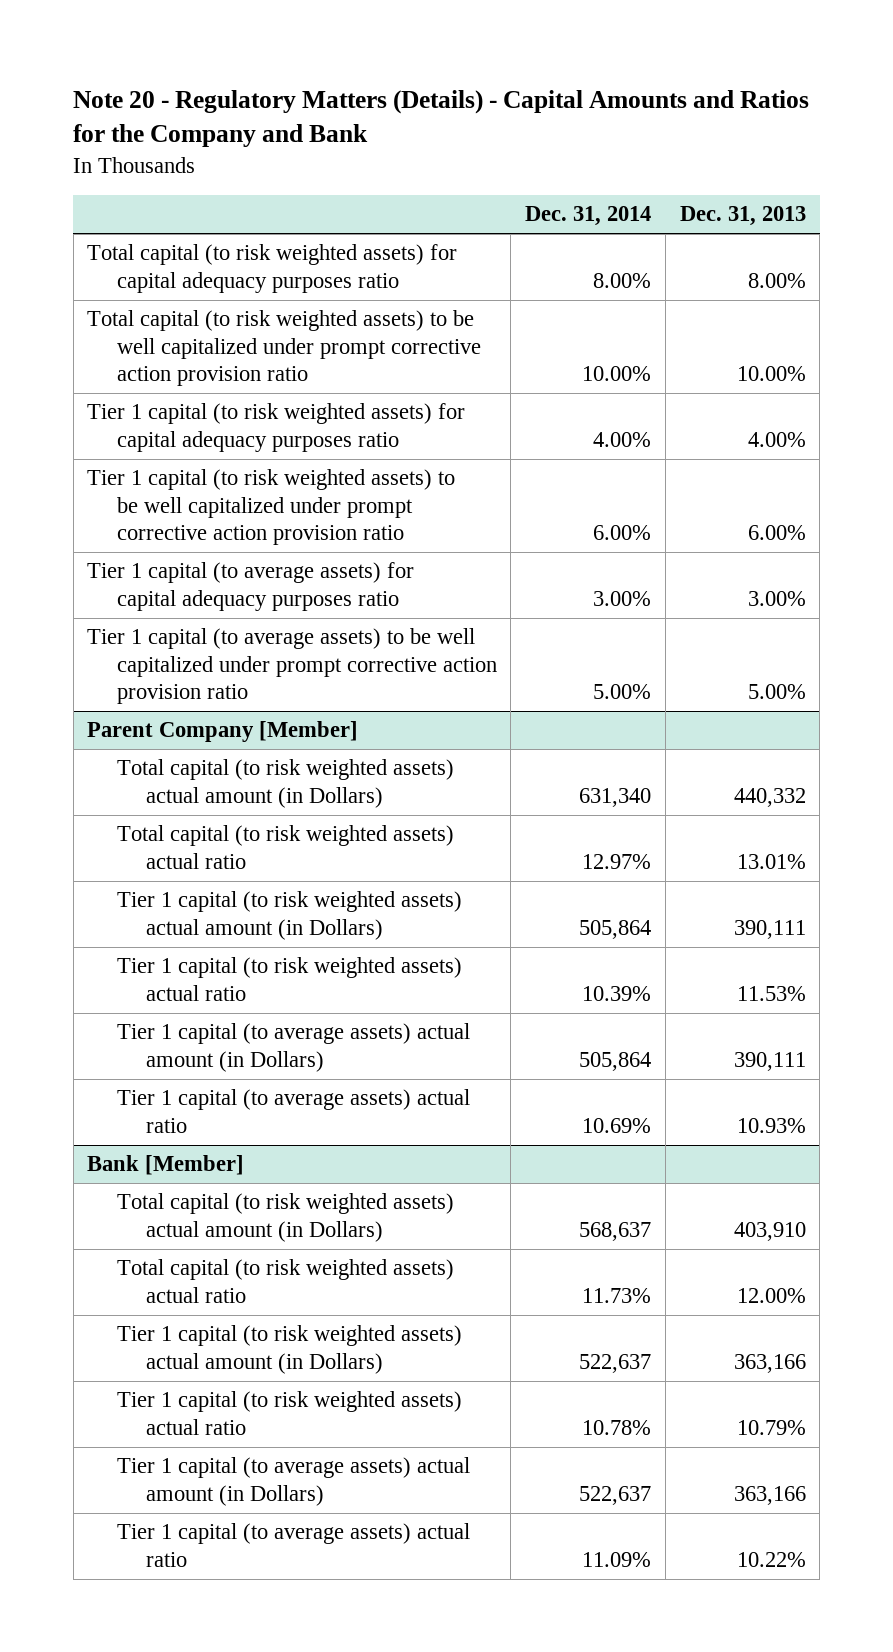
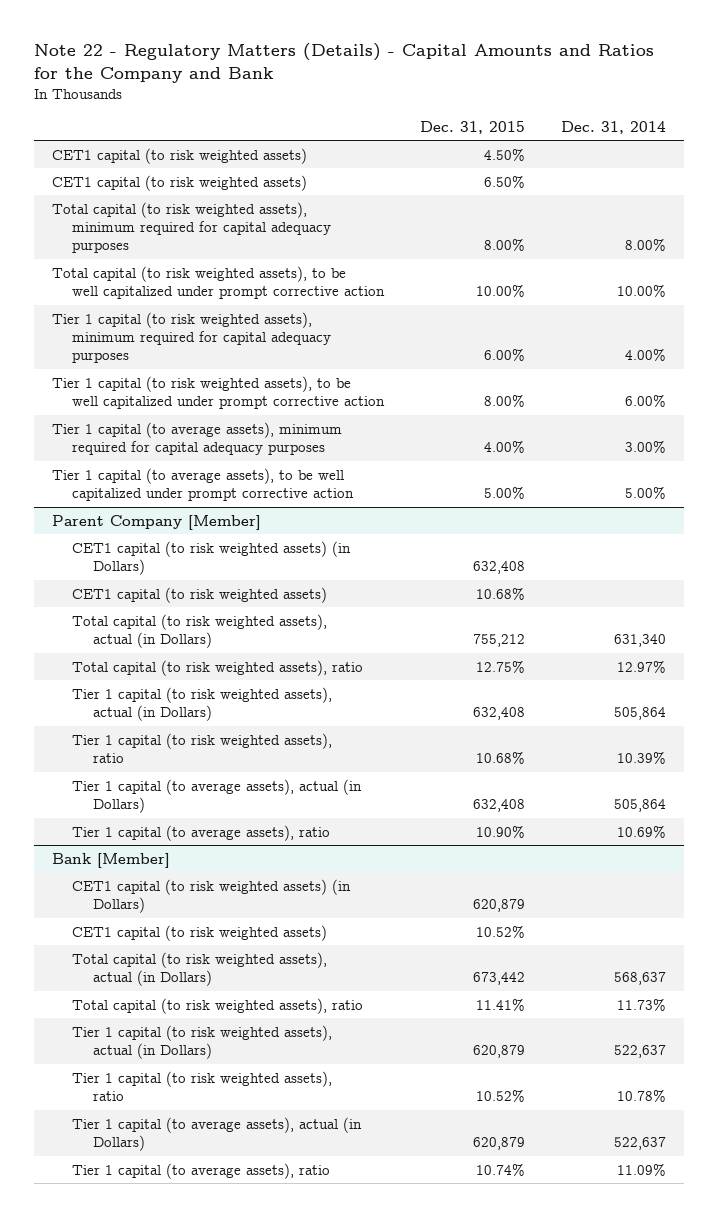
- Note 20 - Regulatory Matters (Details) - Capital Amounts and Ratios for the Company and Bank
+ Note 22 - Regulatory Matters (Details) - Capital Amounts and Ratios for the Company and Bank
- | Dec. 31, 2014 | Dec. 31, 2013
+ | Dec. 31, 2015 | Dec. 31, 2014
- Total capital (to risk weighted assets) for capital adequacy purposes ratio | 8.00% | 8.00%
- Total capital (to risk weighted assets) to be well capitalized under prompt corrective action provision ratio | 10.00% | 10.00%
- Tier 1 capital (to risk weighted assets) for capital adequacy purposes ratio | 4.00% | 4.00%
- Tier 1 capital (to risk weighted assets) to be well capitalized under prompt corrective action provision ratio | 6.00% | 6.00%
- Tier 1 capital (to average assets) for capital adequacy purposes ratio | 3.00% | 3.00%
- Tier 1 capital (to average assets) to be well capitalized under prompt corrective action provision ratio | 5.00% | 5.00%
+ CET1 capital (to risk weighted assets) | 4.50% |
+ CET1 capital (to risk weighted assets) | 6.50% |
+ Total capital (to risk weighted assets), minimum required for capital adequacy purposes | 8.00% | 8.00%
+ Total capital (to risk weighted assets), to be well capitalized under prompt corrective action | 10.00% | 10.00%
+ Tier 1 capital (to risk weighted assets), minimum required for capital adequacy purposes | 6.00% | 4.00%
+ Tier 1 capital (to risk weighted assets), to be well capitalized under prompt corrective action | 8.00% | 6.00%
+ Tier 1 capital (to average assets), minimum required for capital adequacy purposes | 4.00% | 3.00%
+ Tier 1 capital (to average assets), to be well capitalized under prompt corrective action | 5.00% | 5.00%
@ Parent Company [Member]
- Total capital (to risk weighted assets) actual amount (in Dollars) | 631,340 | 440,332
- Total capital (to risk weighted assets) actual ratio | 12.97% | 13.01%
- Tier 1 capital (to risk weighted assets) actual amount (in Dollars) | 505,864 | 390,111
- Tier 1 capital (to risk weighted assets) actual ratio | 10.39% | 11.53%
- Tier 1 capital (to average assets) actual amount (in Dollars) | 505,864 | 390,111
- Tier 1 capital (to average assets) actual ratio | 10.69% | 10.93%
+ CET1 capital (to risk weighted assets) (in Dollars) | 632,408 |
+ CET1 capital (to risk weighted assets) | 10.68% |
+ Total capital (to risk weighted assets), actual (in Dollars) | 755,212 | 631,340
+ Total capital (to risk weighted assets), ratio | 12.75% | 12.97%
+ Tier 1 capital (to risk weighted assets), actual (in Dollars) | 632,408 | 505,864
+ Tier 1 capital (to risk weighted assets), ratio | 10.68% | 10.39%
+ Tier 1 capital (to average assets), actual (in Dollars) | 632,408 | 505,864
+ Tier 1 capital (to average assets), ratio | 10.90% | 10.69%
@ Bank [Member]
- Total capital (to risk weighted assets) actual amount (in Dollars) | 568,637 | 403,910
- Total capital (to risk weighted assets) actual ratio | 11.73% | 12.00%
- Tier 1 capital (to risk weighted assets) actual amount (in Dollars) | 522,637 | 363,166
- Tier 1 capital (to risk weighted assets) actual ratio | 10.78% | 10.79%
- Tier 1 capital (to average assets) actual amount (in Dollars) | 522,637 | 363,166
- Tier 1 capital (to average assets) actual ratio | 11.09% | 10.22%
+ CET1 capital (to risk weighted assets) (in Dollars) | 620,879 |
+ CET1 capital (to risk weighted assets) | 10.52% |
+ Total capital (to risk weighted assets), actual (in Dollars) | 673,442 | 568,637
+ Total capital (to risk weighted assets), ratio | 11.41% | 11.73%
+ Tier 1 capital (to risk weighted assets), actual (in Dollars) | 620,879 | 522,637
+ Tier 1 capital (to risk weighted assets), ratio | 10.52% | 10.78%
+ Tier 1 capital (to average assets), actual (in Dollars) | 620,879 | 522,637
+ Tier 1 capital (to average assets), ratio | 10.74% | 11.09%

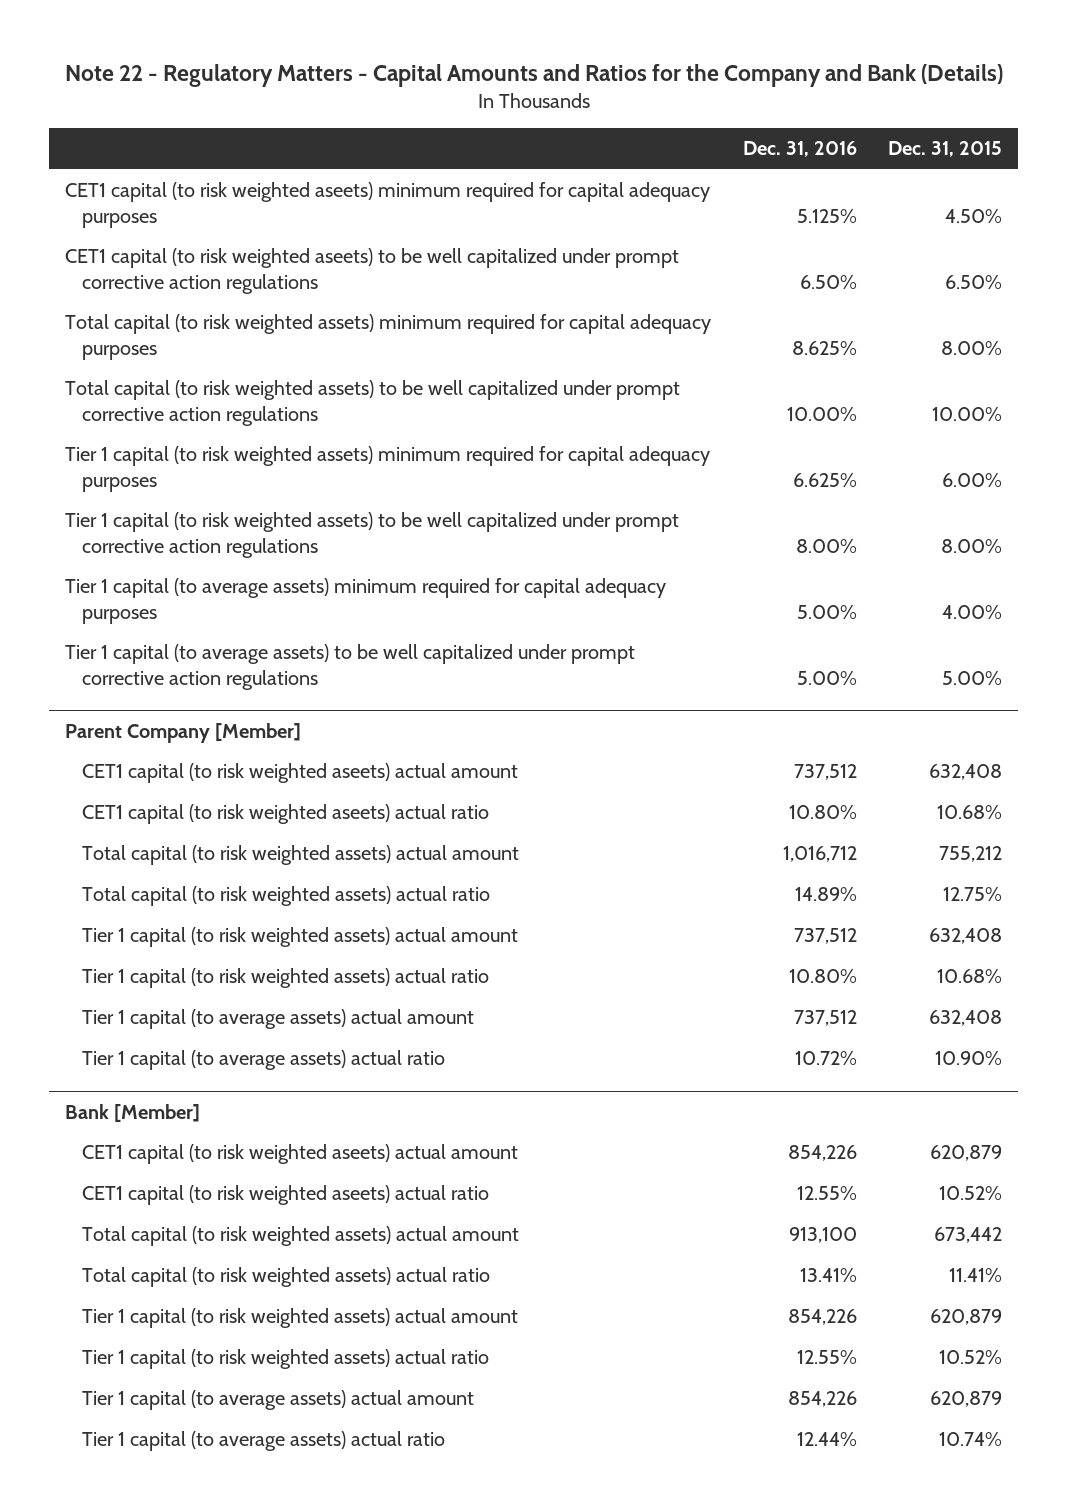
- Note 22 - Regulatory Matters (Details) - Capital Amounts and Ratios for the Company and Bank
+ Note 22 - Regulatory Matters - Capital Amounts and Ratios for the Company and Bank (Details)
- | Dec. 31, 2015 | Dec. 31, 2014
+ | Dec. 31, 2016 | Dec. 31, 2015
- CET1 capital (to risk weighted assets) | 4.50% |
- CET1 capital (to risk weighted assets) | 6.50% |
- Total capital (to risk weighted assets), minimum required for capital adequacy purposes | 8.00% | 8.00%
- Total capital (to risk weighted assets), to be well capitalized under prompt corrective action | 10.00% | 10.00%
- Tier 1 capital (to risk weighted assets), minimum required for capital adequacy purposes | 6.00% | 4.00%
- Tier 1 capital (to risk weighted assets), to be well capitalized under prompt corrective action | 8.00% | 6.00%
- Tier 1 capital (to average assets), minimum required for capital adequacy purposes | 4.00% | 3.00%
- Tier 1 capital (to average assets), to be well capitalized under prompt corrective action | 5.00% | 5.00%
+ CET1 capital (to risk weighted aseets) minimum required for capital adequacy purposes | 5.125% | 4.50%
+ CET1 capital (to risk weighted aseets) to be well capitalized under prompt corrective action regulations | 6.50% | 6.50%
+ Total capital (to risk weighted assets) minimum required for capital adequacy purposes | 8.625% | 8.00%
+ Total capital (to risk weighted assets) to be well capitalized under prompt corrective action regulations | 10.00% | 10.00%
+ Tier 1 capital (to risk weighted assets) minimum required for capital adequacy purposes | 6.625% | 6.00%
+ Tier 1 capital (to risk weighted assets) to be well capitalized under prompt corrective action regulations | 8.00% | 8.00%
+ Tier 1 capital (to average assets) minimum required for capital adequacy purposes | 5.00% | 4.00%
+ Tier 1 capital (to average assets) to be well capitalized under prompt corrective action regulations | 5.00% | 5.00%
@ Parent Company [Member]
- CET1 capital (to risk weighted assets) (in Dollars) | 632,408 |
- CET1 capital (to risk weighted assets) | 10.68% |
- Total capital (to risk weighted assets), actual (in Dollars) | 755,212 | 631,340
- Total capital (to risk weighted assets), ratio | 12.75% | 12.97%
- Tier 1 capital (to risk weighted assets), actual (in Dollars) | 632,408 | 505,864
- Tier 1 capital (to risk weighted assets), ratio | 10.68% | 10.39%
- Tier 1 capital (to average assets), actual (in Dollars) | 632,408 | 505,864
- Tier 1 capital (to average assets), ratio | 10.90% | 10.69%
+ CET1 capital (to risk weighted aseets) actual amount | 737,512 | 632,408
+ CET1 capital (to risk weighted aseets) actual ratio | 10.80% | 10.68%
+ Total capital (to risk weighted assets) actual amount | 1,016,712 | 755,212
+ Total capital (to risk weighted assets) actual ratio | 14.89% | 12.75%
+ Tier 1 capital (to risk weighted assets) actual amount | 737,512 | 632,408
+ Tier 1 capital (to risk weighted assets) actual ratio | 10.80% | 10.68%
+ Tier 1 capital (to average assets) actual amount | 737,512 | 632,408
+ Tier 1 capital (to average assets) actual ratio | 10.72% | 10.90%
@ Bank [Member]
- CET1 capital (to risk weighted assets) (in Dollars) | 620,879 |
- CET1 capital (to risk weighted assets) | 10.52% |
- Total capital (to risk weighted assets), actual (in Dollars) | 673,442 | 568,637
- Total capital (to risk weighted assets), ratio | 11.41% | 11.73%
- Tier 1 capital (to risk weighted assets), actual (in Dollars) | 620,879 | 522,637
- Tier 1 capital (to risk weighted assets), ratio | 10.52% | 10.78%
- Tier 1 capital (to average assets), actual (in Dollars) | 620,879 | 522,637
- Tier 1 capital (to average assets), ratio | 10.74% | 11.09%
+ CET1 capital (to risk weighted aseets) actual amount | 854,226 | 620,879
+ CET1 capital (to risk weighted aseets) actual ratio | 12.55% | 10.52%
+ Total capital (to risk weighted assets) actual amount | 913,100 | 673,442
+ Total capital (to risk weighted assets) actual ratio | 13.41% | 11.41%
+ Tier 1 capital (to risk weighted assets) actual amount | 854,226 | 620,879
+ Tier 1 capital (to risk weighted assets) actual ratio | 12.55% | 10.52%
+ Tier 1 capital (to average assets) actual amount | 854,226 | 620,879
+ Tier 1 capital (to average assets) actual ratio | 12.44% | 10.74%

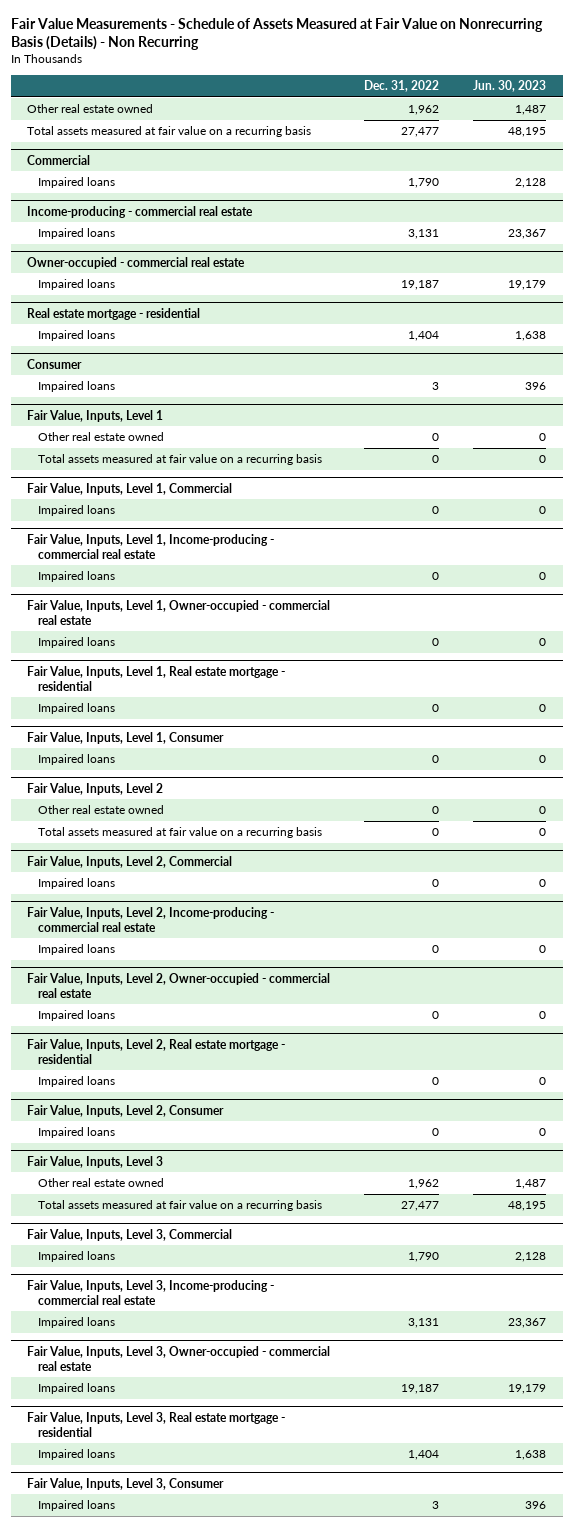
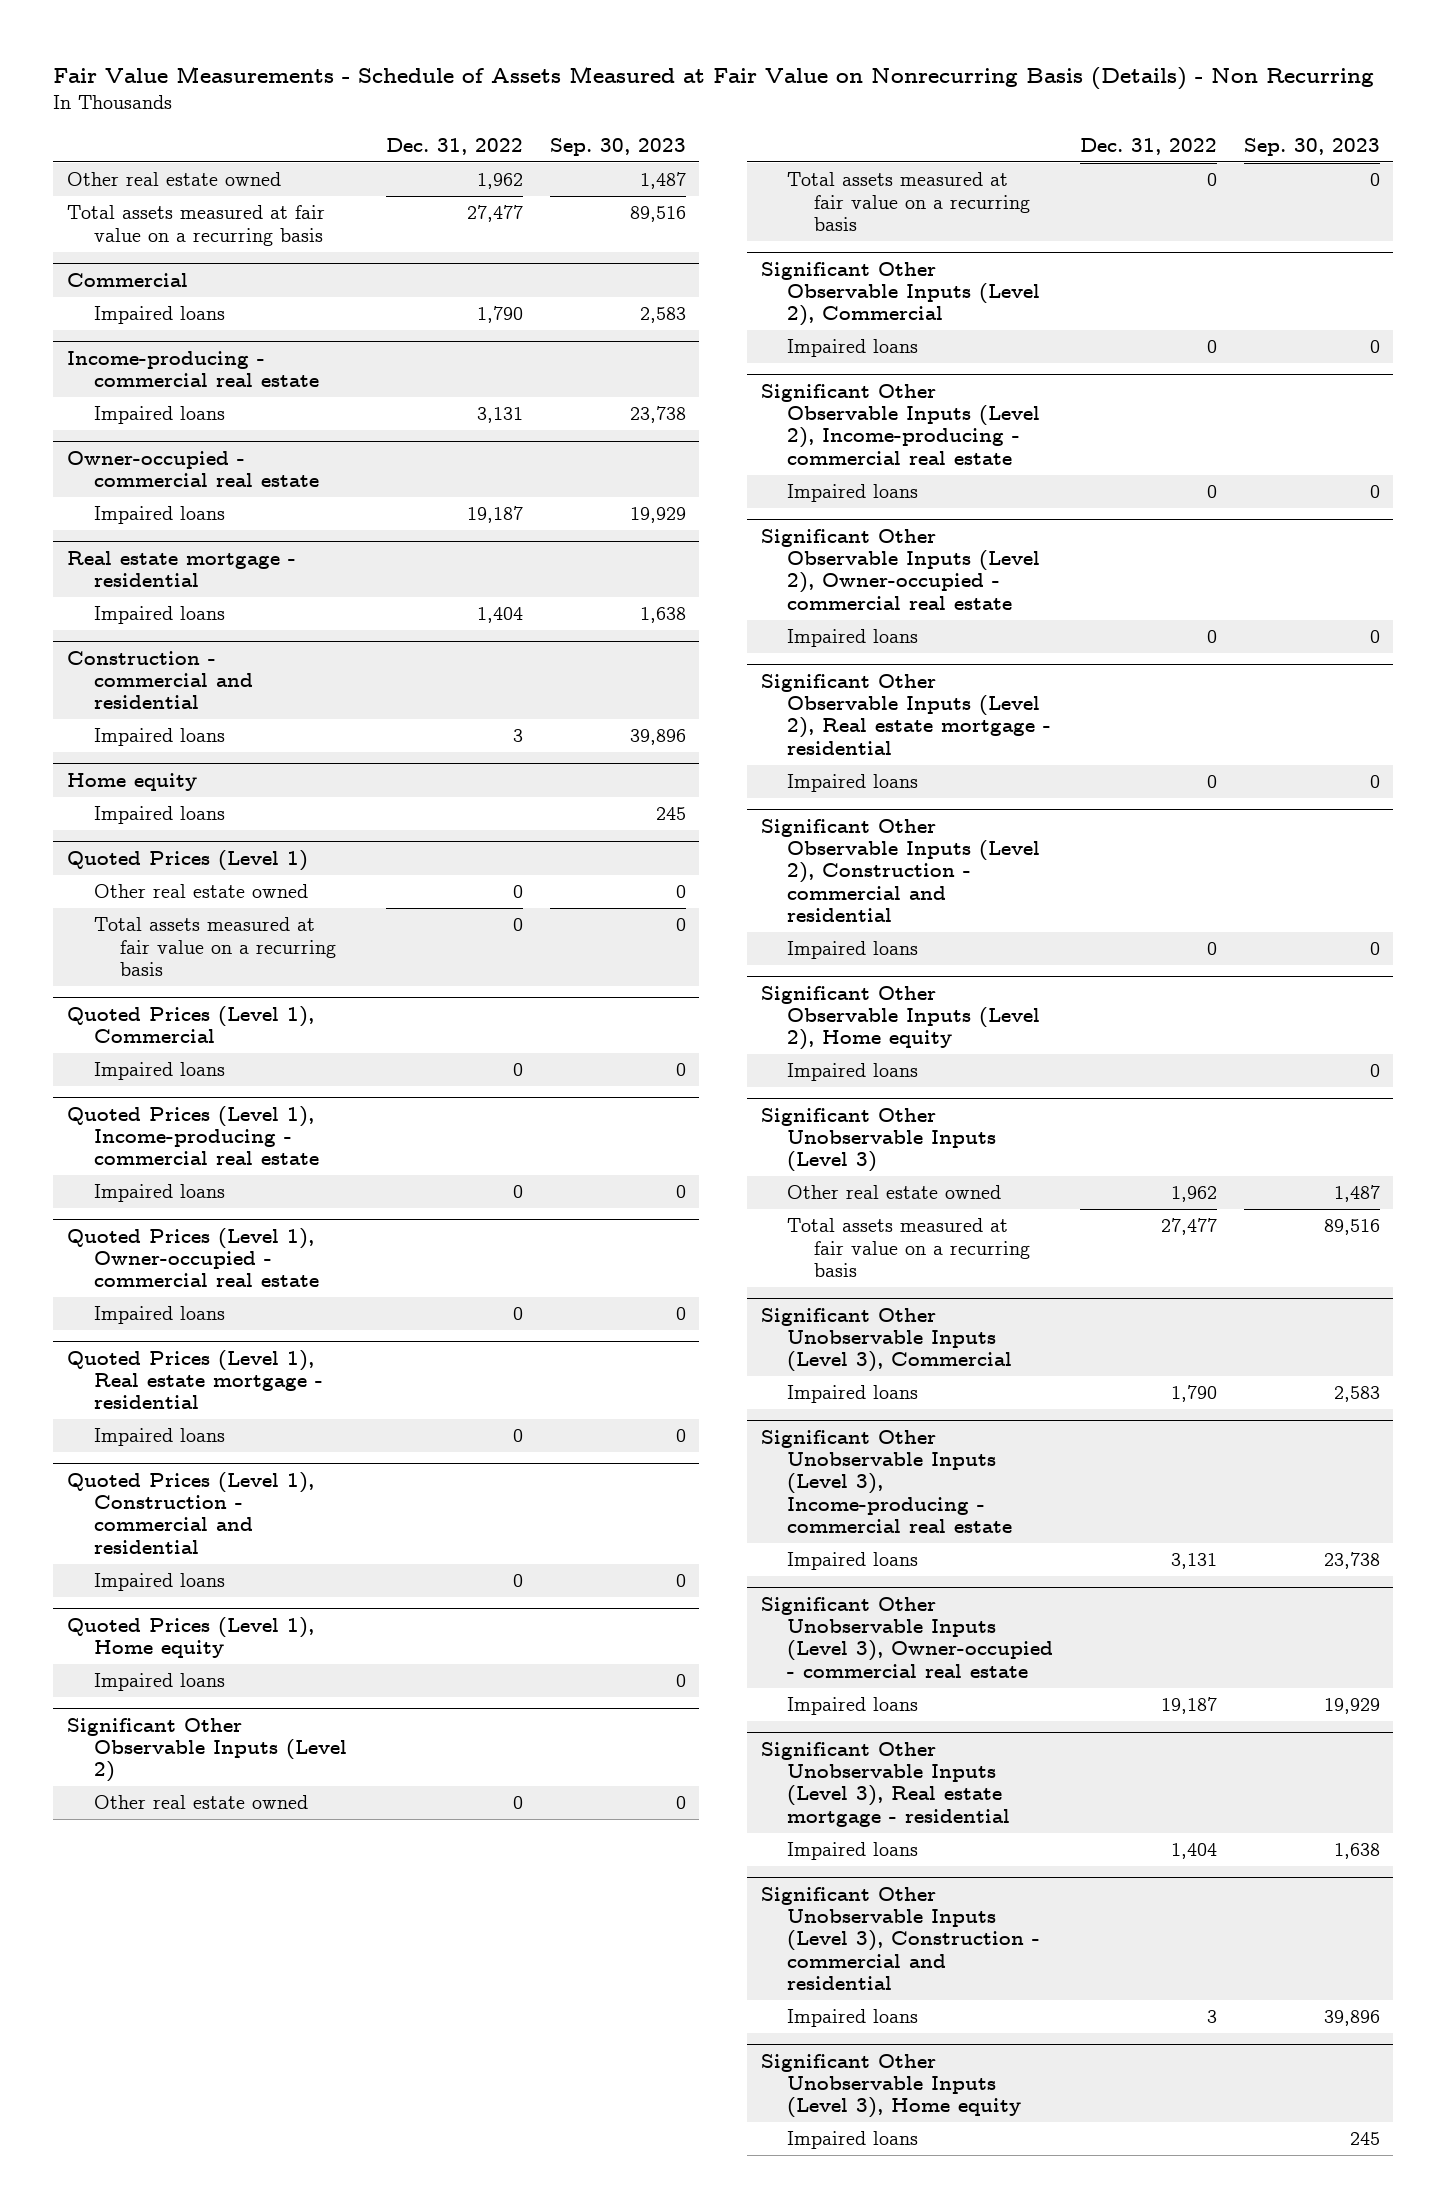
- | Dec. 31, 2022 | Jun. 30, 2023
+ | Dec. 31, 2022 | Sep. 30, 2023
- Consumer
+ Construction - commercial and residential
- Fair Value, Inputs, Level 1
+ Home equity
+ Impaired loans | | 245
+ Quoted Prices (Level 1)
- Fair Value, Inputs, Level 1, Commercial
+ Quoted Prices (Level 1), Commercial
- Fair Value, Inputs, Level 1, Income-producing - commercial real estate
+ Quoted Prices (Level 1), Income-producing - commercial real estate
- Fair Value, Inputs, Level 1, Owner-occupied - commercial real estate
+ Quoted Prices (Level 1), Owner-occupied - commercial real estate
- Fair Value, Inputs, Level 1, Real estate mortgage - residential
+ Quoted Prices (Level 1), Real estate mortgage - residential
- Fair Value, Inputs, Level 1, Consumer
+ Quoted Prices (Level 1), Construction - commercial and residential
- Fair Value, Inputs, Level 2
+ Quoted Prices (Level 1), Home equity
+ Impaired loans | | 0
+ Significant Other Observable Inputs (Level 2)
- Fair Value, Inputs, Level 2, Commercial
+ Significant Other Observable Inputs (Level 2), Commercial
- Fair Value, Inputs, Level 2, Income-producing - commercial real estate
+ Significant Other Observable Inputs (Level 2), Income-producing - commercial real estate
- Fair Value, Inputs, Level 2, Owner-occupied - commercial real estate
+ Significant Other Observable Inputs (Level 2), Owner-occupied - commercial real estate
- Fair Value, Inputs, Level 2, Real estate mortgage - residential
+ Significant Other Observable Inputs (Level 2), Real estate mortgage - residential
- Fair Value, Inputs, Level 2, Consumer
+ Significant Other Observable Inputs (Level 2), Construction - commercial and residential
- Fair Value, Inputs, Level 3
+ Significant Other Observable Inputs (Level 2), Home equity
+ Impaired loans | | 0
+ Significant Other Unobservable Inputs (Level 3)
- Fair Value, Inputs, Level 3, Commercial
+ Significant Other Unobservable Inputs (Level 3), Commercial
- Fair Value, Inputs, Level 3, Income-producing - commercial real estate
+ Significant Other Unobservable Inputs (Level 3), Income-producing - commercial real estate
- Fair Value, Inputs, Level 3, Owner-occupied - commercial real estate
+ Significant Other Unobservable Inputs (Level 3), Owner-occupied - commercial real estate
- Fair Value, Inputs, Level 3, Real estate mortgage - residential
+ Significant Other Unobservable Inputs (Level 3), Real estate mortgage - residential
- Fair Value, Inputs, Level 3, Consumer
+ Significant Other Unobservable Inputs (Level 3), Construction - commercial and residential
+ Significant Other Unobservable Inputs (Level 3), Home equity
+ Impaired loans | | 245

